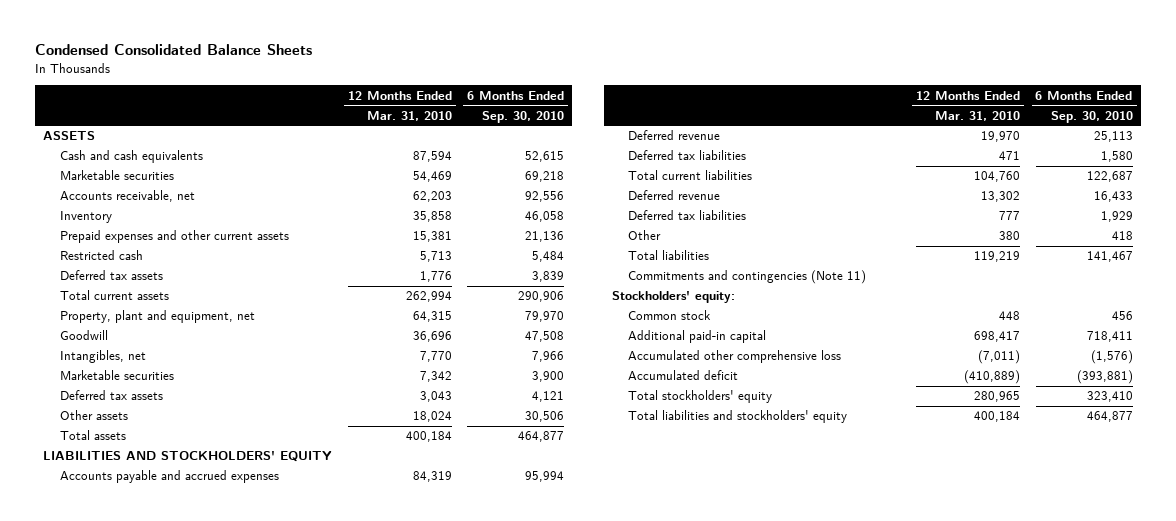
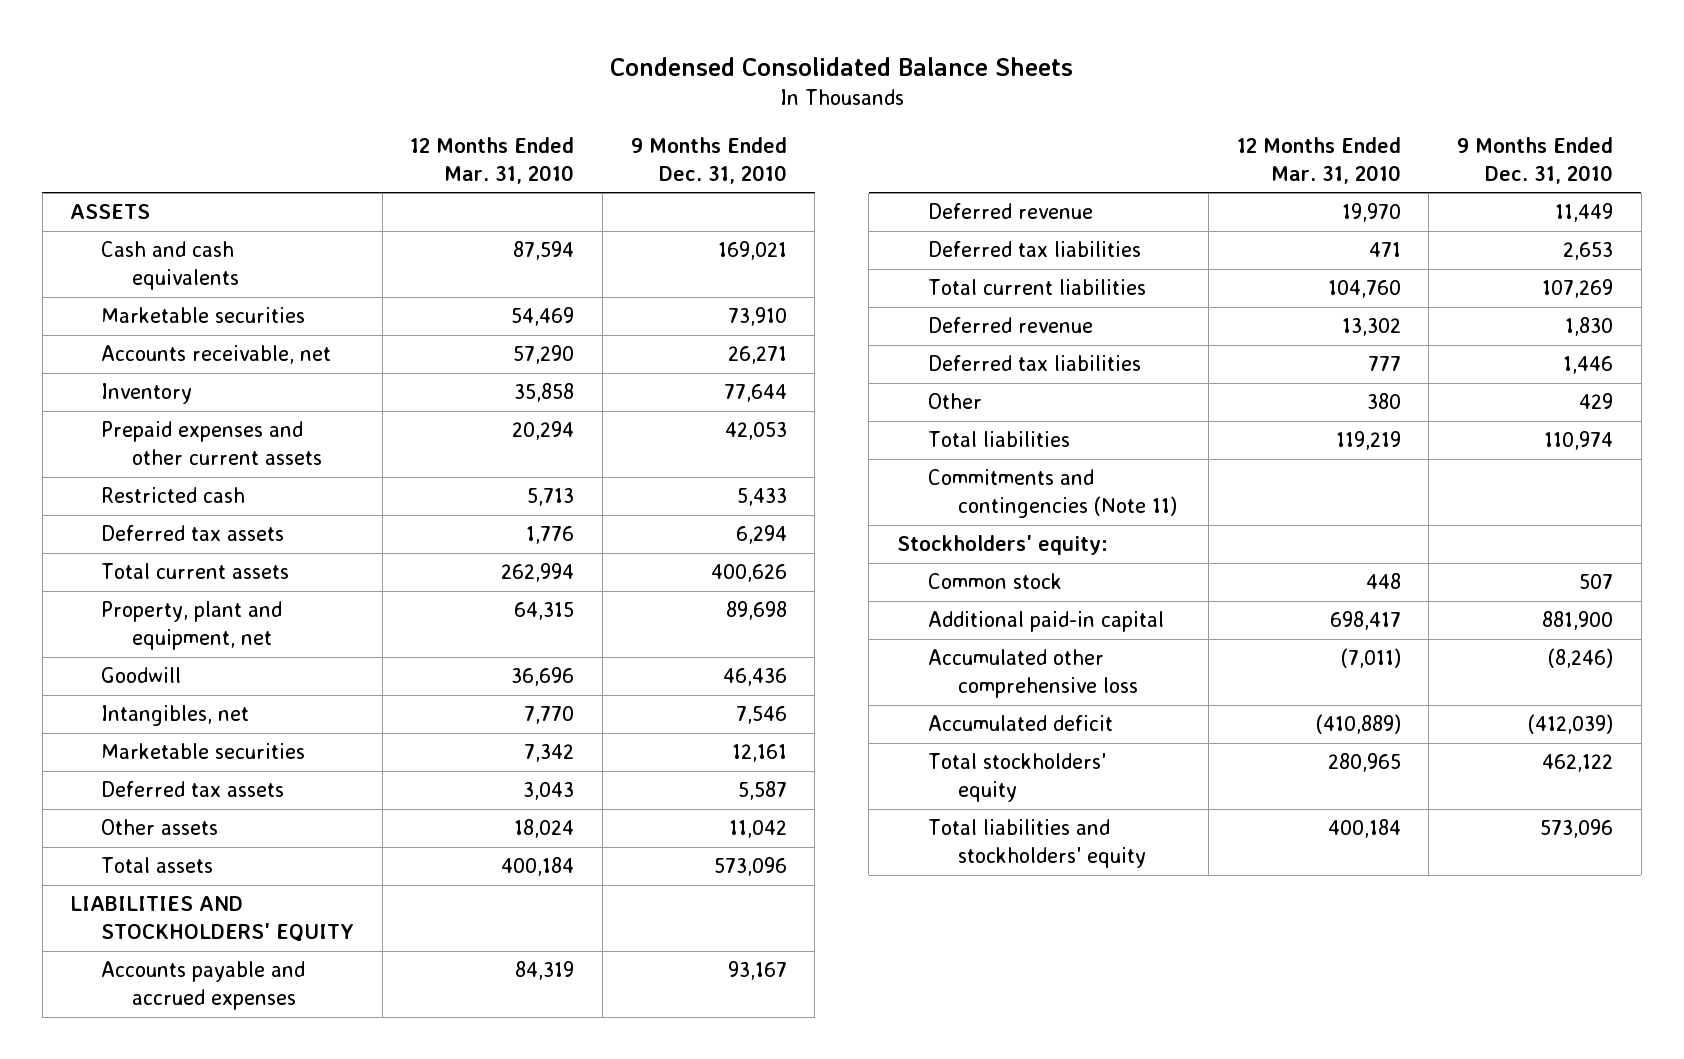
- | 12 Months Ended Mar. 31, 2010 | 6 Months Ended Sep. 30, 2010
+ | 12 Months Ended Mar. 31, 2010 | 9 Months Ended Dec. 31, 2010
- Accounts receivable, net | 62,203 | 92,556
+ Accounts receivable, net | 57,290 | 26,271
- Prepaid expenses and other current assets | 15,381 | 21,136
+ Prepaid expenses and other current assets | 20,294 | 42,053

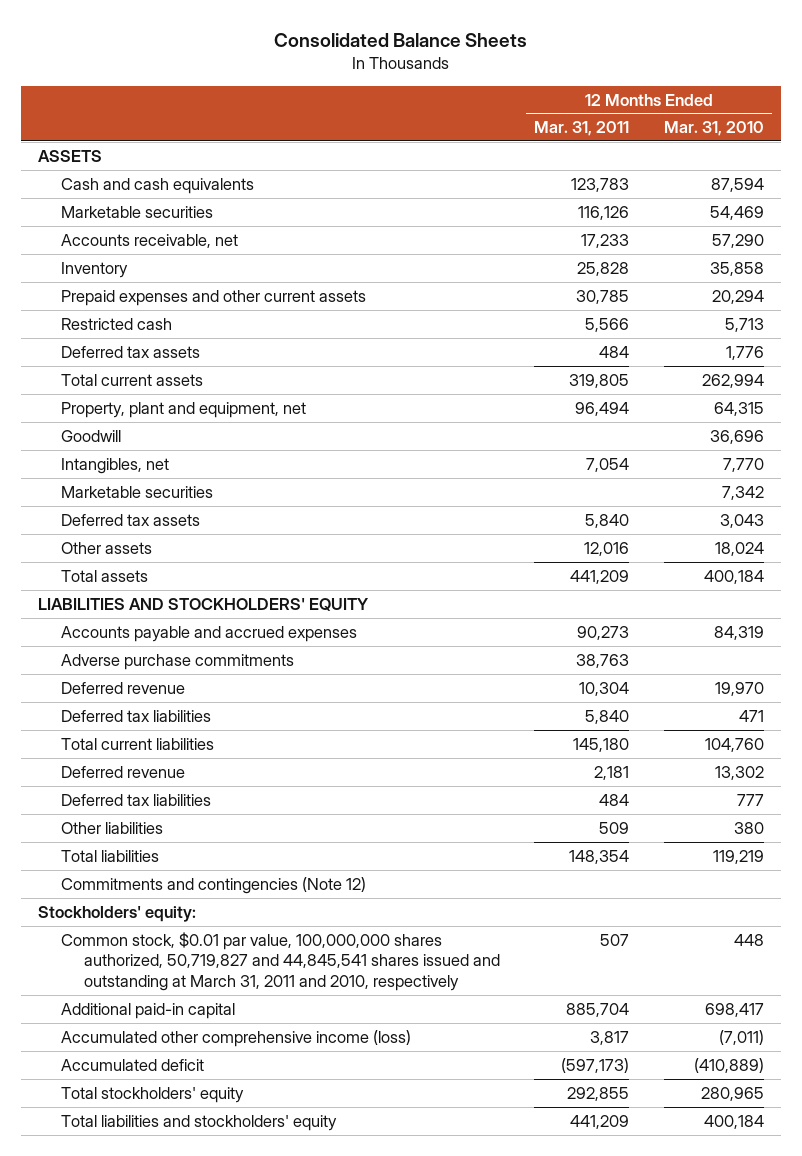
- Condensed Consolidated Balance Sheets
+ Consolidated Balance Sheets
- | 12 Months Ended Mar. 31, 2010 | 9 Months Ended Dec. 31, 2010
+ | 12 Months Ended Mar. 31, 2011 | 12 Months Ended Mar. 31, 2010
+ Adverse purchase commitments | 38,763 |
- Other | 380 | 429
+ Other liabilities | 509 | 380
- Commitments and contingencies (Note 11)
+ Commitments and contingencies (Note 12)
- Common stock | 448 | 507
+ Common stock, $0.01 par value, 100,000,000 shares authorized, 50,719,827 and 44,845,541 shares issued and outstanding at March 31, 2011 and 2010, respectively | 507 | 448
- Accumulated other comprehensive loss | (7,011) | (8,246)
+ Accumulated other comprehensive income (loss) | 3,817 | (7,011)

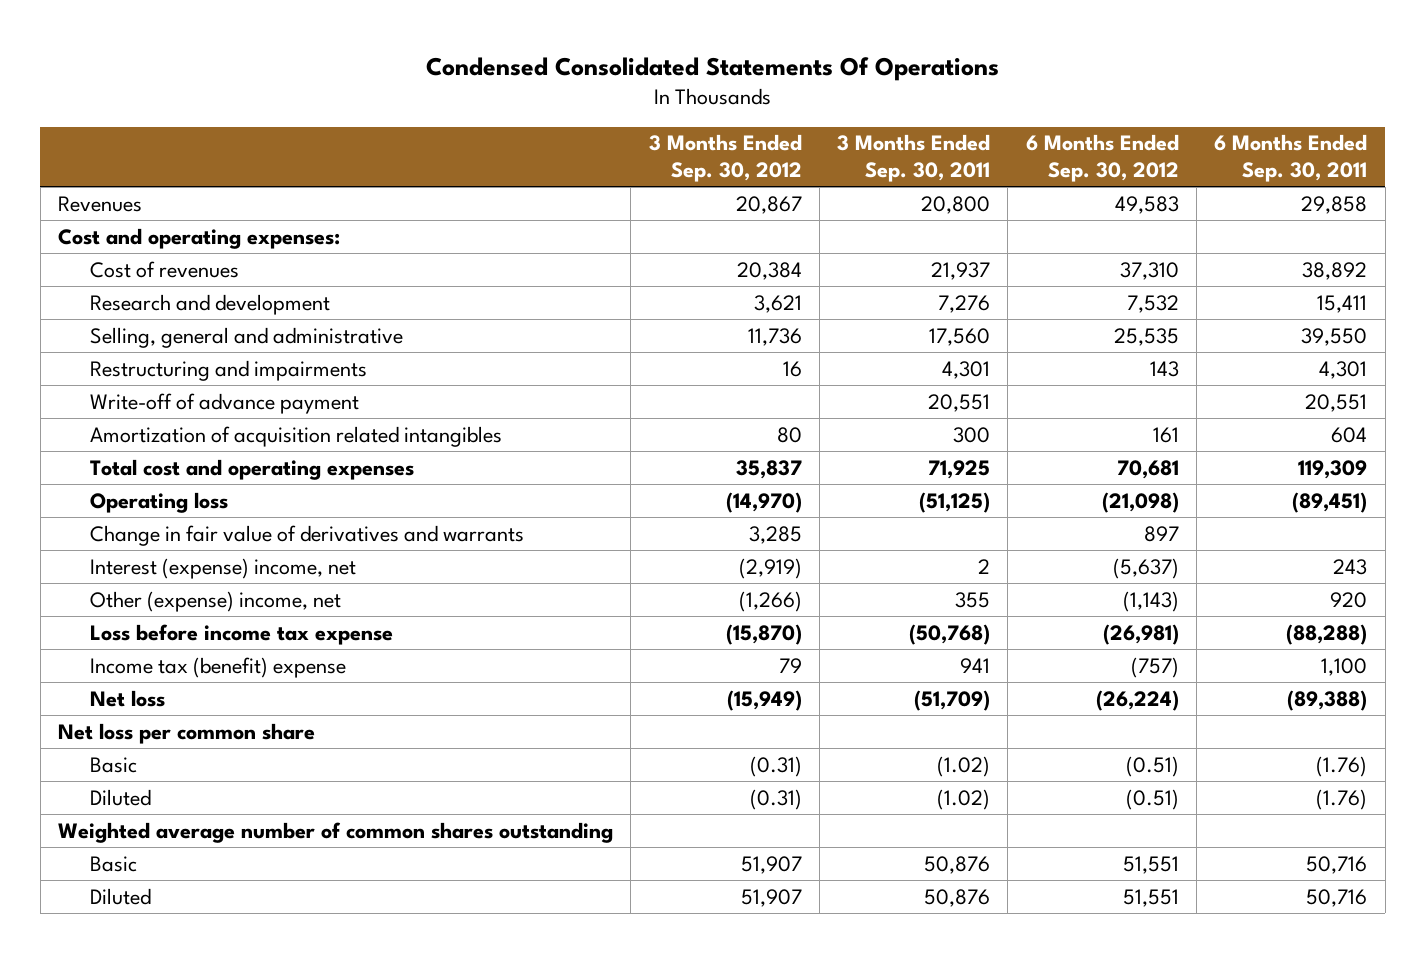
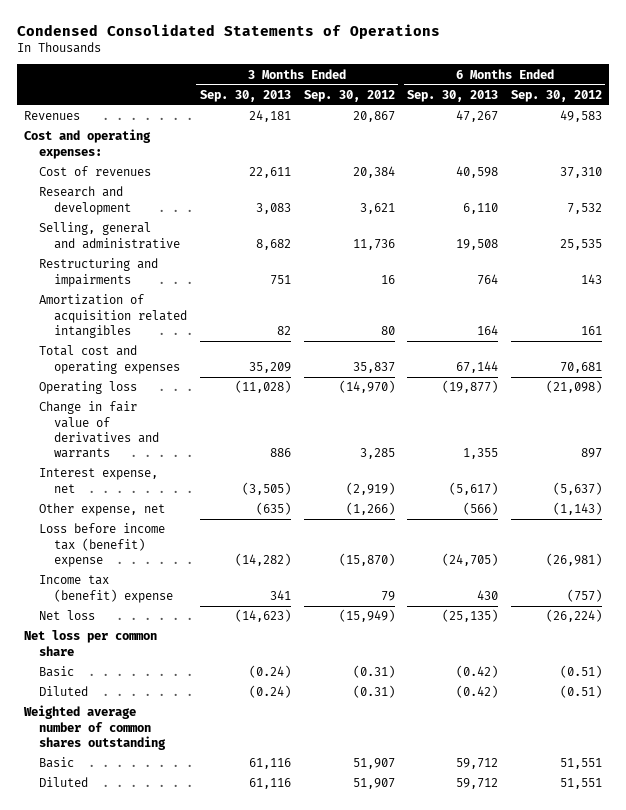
- Condensed Consolidated Statements Of Operations
+ Condensed Consolidated Statements of Operations
- | 3 Months Ended Sep. 30, 2012 | 3 Months Ended Sep. 30, 2011 | 6 Months Ended Sep. 30, 2012 | 6 Months Ended Sep. 30, 2011
+ | 3 Months Ended Sep. 30, 2013 | 3 Months Ended Sep. 30, 2012 | 6 Months Ended Sep. 30, 2013 | 6 Months Ended Sep. 30, 2012
- Write-off of advance payment | | 20,551 | | 20,551
- Interest (expense) income, net | (2,919) | 2 | (5,637) | 243
- Other (expense) income, net | (1,266) | 355 | (1,143) | 920
- Loss before income tax expense | (15,870) | (50,768) | (26,981) | (88,288)
+ Interest expense, net | (3,505) | (2,919) | (5,617) | (5,637)
+ Other expense, net | (635) | (1,266) | (566) | (1,143)
+ Loss before income tax (benefit) expense | (14,282) | (15,870) | (24,705) | (26,981)

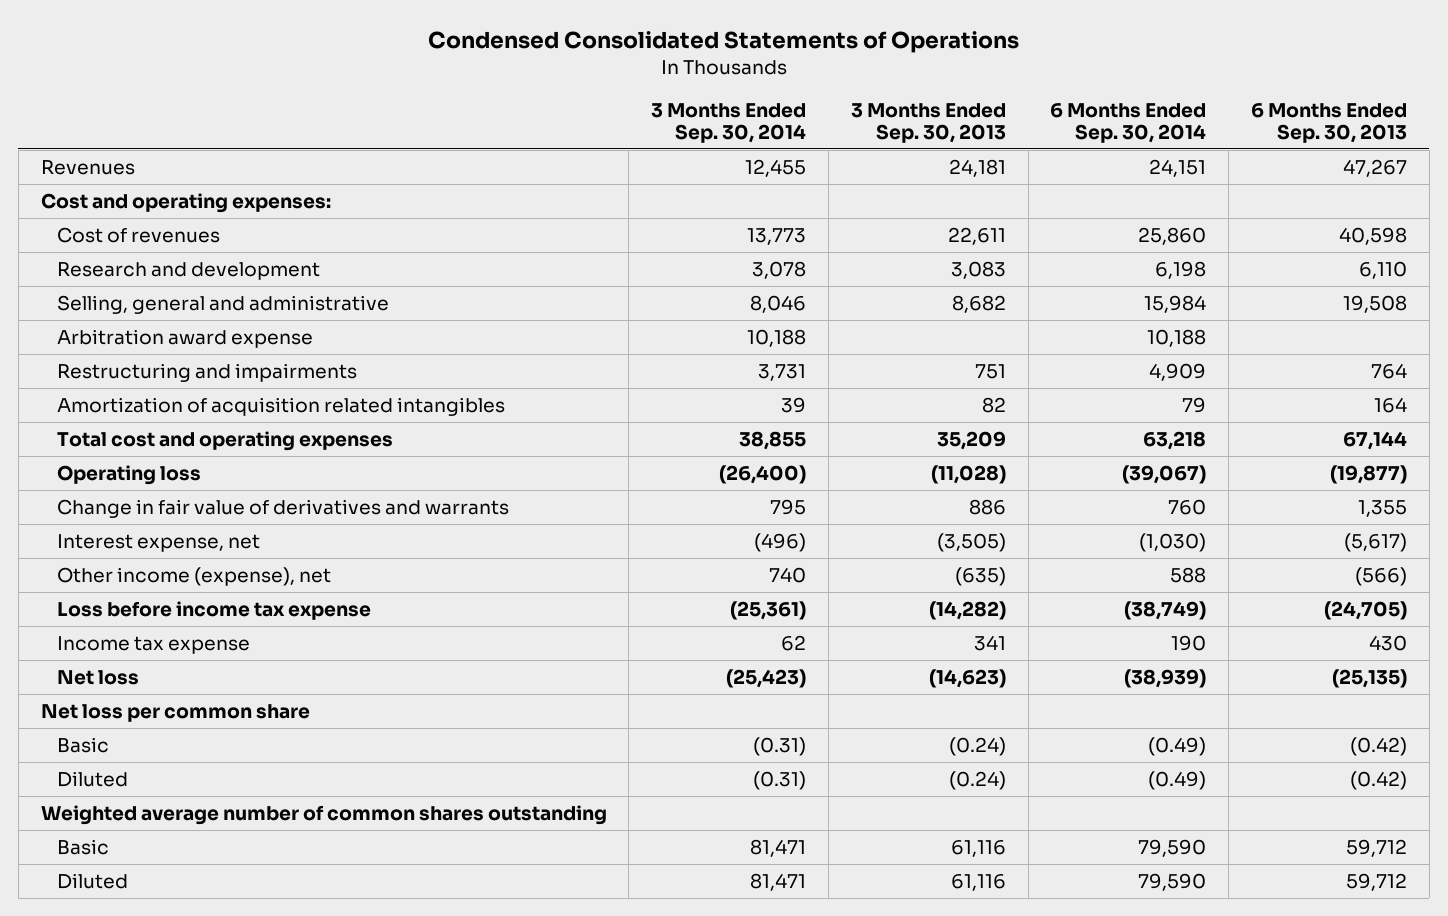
- | 3 Months Ended Sep. 30, 2013 | 3 Months Ended Sep. 30, 2012 | 6 Months Ended Sep. 30, 2013 | 6 Months Ended Sep. 30, 2012
+ | 3 Months Ended Sep. 30, 2014 | 3 Months Ended Sep. 30, 2013 | 6 Months Ended Sep. 30, 2014 | 6 Months Ended Sep. 30, 2013
+ Arbitration award expense | 10,188 | | 10,188 |
- Other expense, net | (635) | (1,266) | (566) | (1,143)
- Loss before income tax (benefit) expense | (14,282) | (15,870) | (24,705) | (26,981)
- Income tax (benefit) expense | 341 | 79 | 430 | (757)
+ Other income (expense), net | 740 | (635) | 588 | (566)
+ Loss before income tax expense | (25,361) | (14,282) | (38,749) | (24,705)
+ Income tax expense | 62 | 341 | 190 | 430

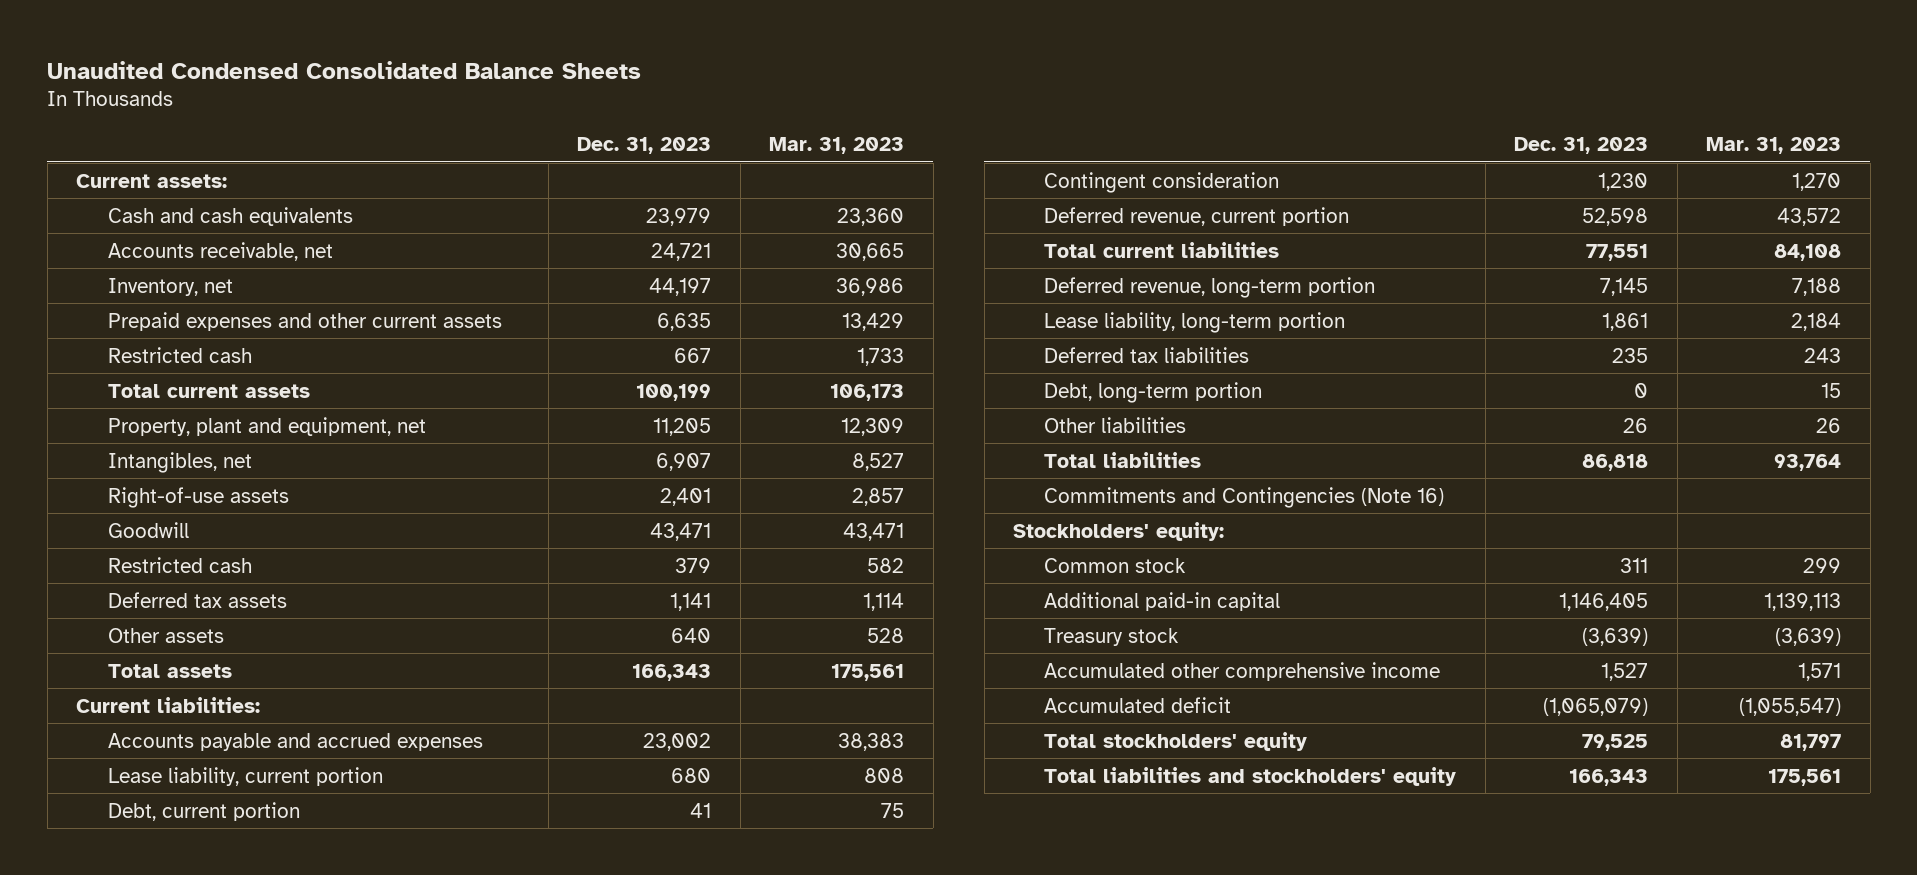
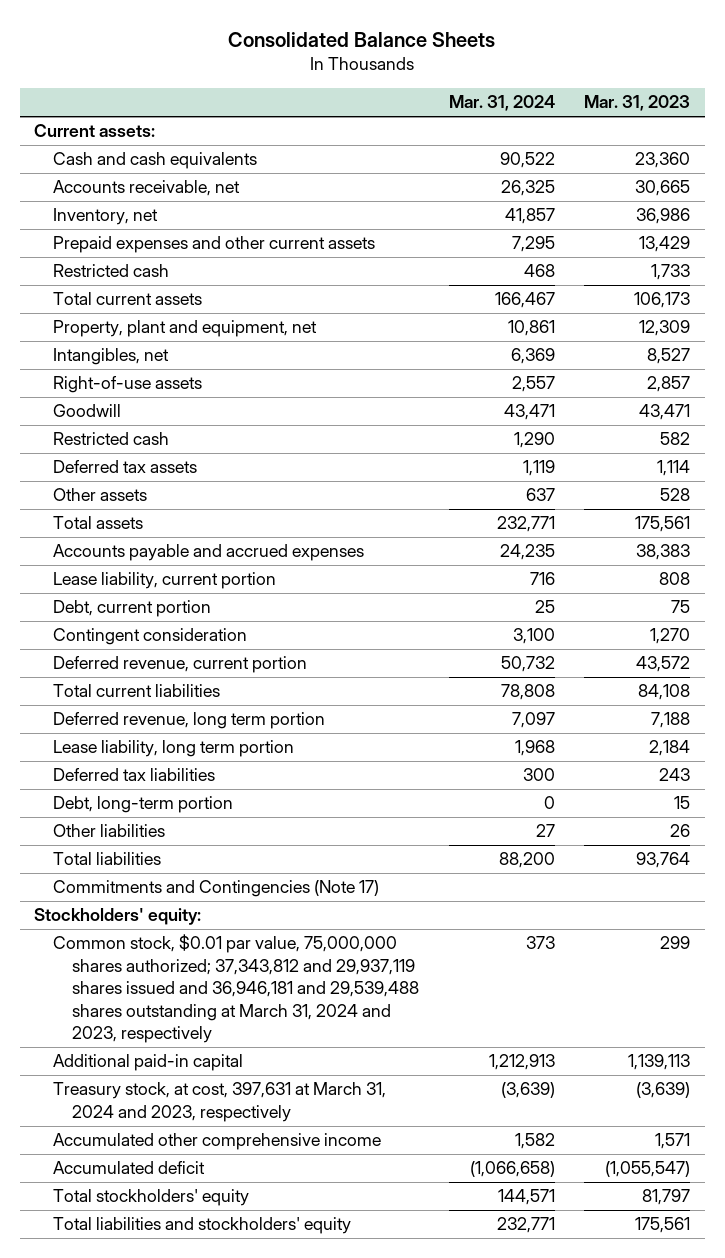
- Unaudited Condensed Consolidated Balance Sheets
+ Consolidated Balance Sheets
- | Dec. 31, 2023 | Mar. 31, 2023
+ | Mar. 31, 2024 | Mar. 31, 2023
- Current liabilities:
- Deferred revenue, long-term portion | 7,145 | 7,188
- Lease liability, long-term portion | 1,861 | 2,184
+ Deferred revenue, long term portion | 7,097 | 7,188
+ Lease liability, long term portion | 1,968 | 2,184
- Commitments and Contingencies (Note 16)
+ Commitments and Contingencies (Note 17)
- Common stock | 311 | 299
+ Common stock, $0.01 par value, 75,000,000 shares authorized; 37,343,812 and 29,937,119 shares issued and 36,946,181 and 29,539,488 shares outstanding at March 31, 2024 and 2023, respectively | 373 | 299
- Treasury stock | (3,639) | (3,639)
+ Treasury stock, at cost, 397,631 at March 31, 2024 and 2023, respectively | (3,639) | (3,639)

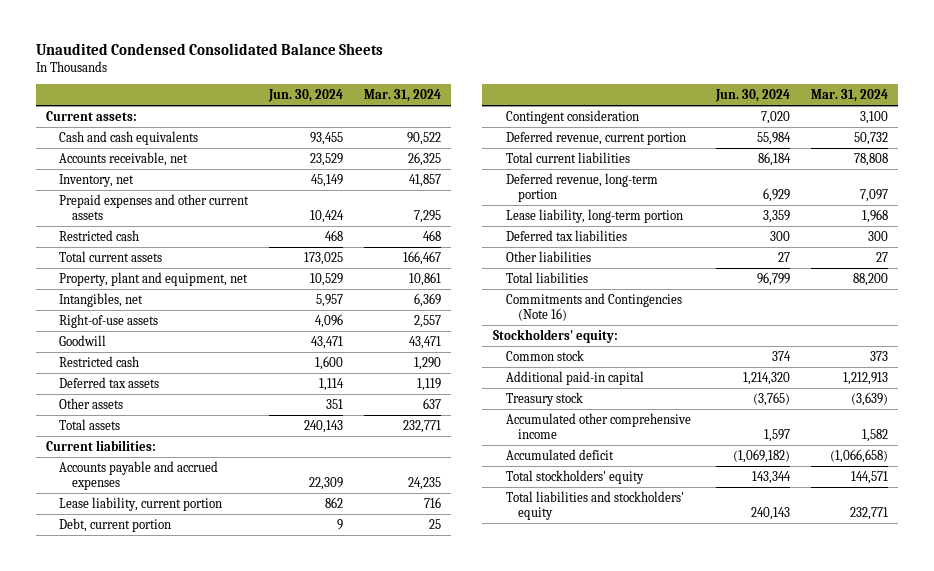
- Consolidated Balance Sheets
+ Unaudited Condensed Consolidated Balance Sheets
- | Mar. 31, 2024 | Mar. 31, 2023
+ | Jun. 30, 2024 | Mar. 31, 2024
+ Current liabilities:
- Deferred revenue, long term portion | 7,097 | 7,188
- Lease liability, long term portion | 1,968 | 2,184
+ Deferred revenue, long-term portion | 6,929 | 7,097
+ Lease liability, long-term portion | 3,359 | 1,968
- Debt, long-term portion | 0 | 15
- Commitments and Contingencies (Note 17)
+ Commitments and Contingencies (Note 16)
- Common stock, $0.01 par value, 75,000,000 shares authorized; 37,343,812 and 29,937,119 shares issued and 36,946,181 and 29,539,488 shares outstanding at March 31, 2024 and 2023, respectively | 373 | 299
+ Common stock | 374 | 373
- Treasury stock, at cost, 397,631 at March 31, 2024 and 2023, respectively | (3,639) | (3,639)
+ Treasury stock | (3,765) | (3,639)

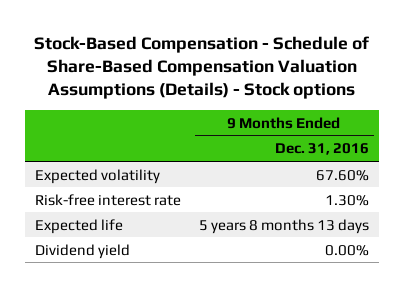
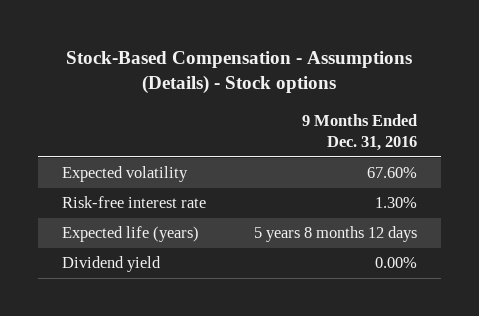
- Stock-Based Compensation - Schedule of Share-Based Compensation Valuation Assumptions (Details) - Stock options
+ Stock-Based Compensation - Assumptions (Details) - Stock options
- Expected life | 5 years 8 months 13 days
+ Expected life (years) | 5 years 8 months 12 days

